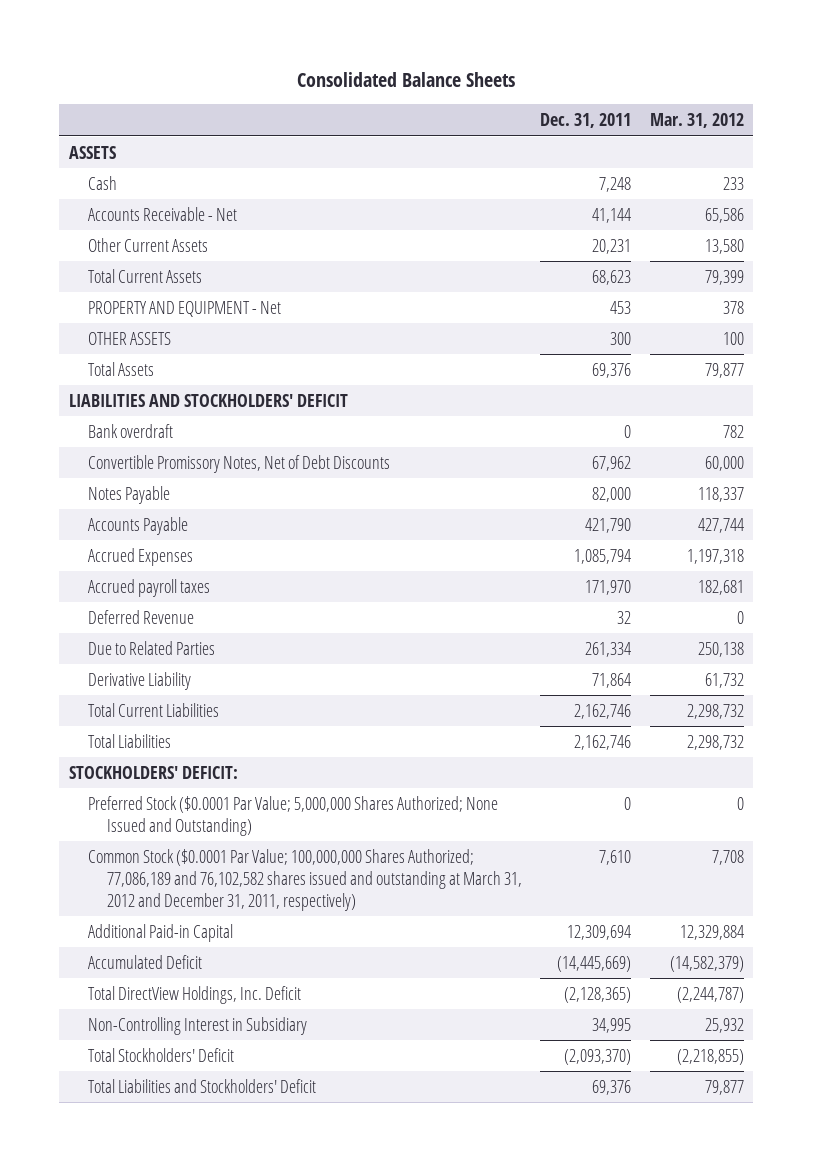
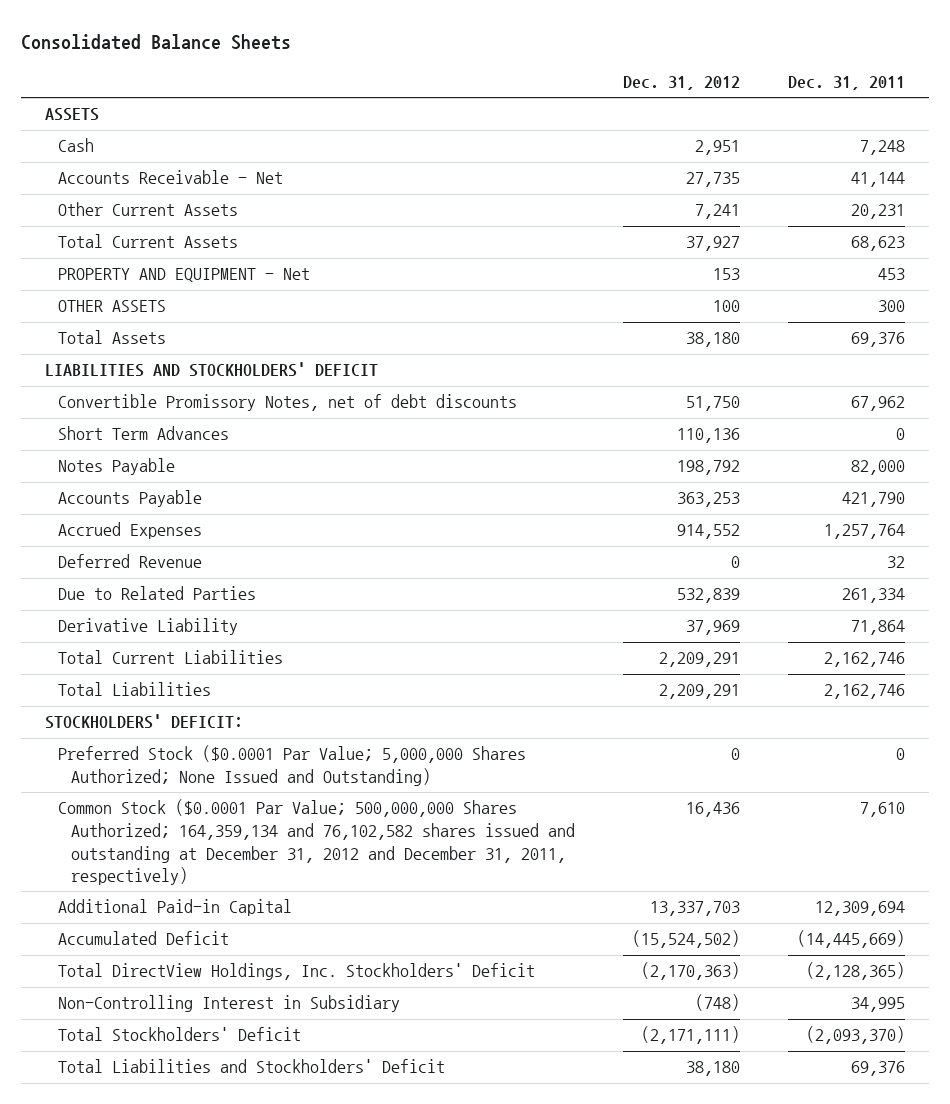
- | Dec. 31, 2011 | Mar. 31, 2012
+ | Dec. 31, 2012 | Dec. 31, 2011
- Bank overdraft | 0 | 782
- Convertible Promissory Notes, Net of Debt Discounts | 67,962 | 60,000
+ Convertible Promissory Notes, net of debt discounts | 51,750 | 67,962
+ Short Term Advances | 110,136 | 0
- Accrued Expenses | 1,085,794 | 1,197,318
- Accrued payroll taxes | 171,970 | 182,681
+ Accrued Expenses | 914,552 | 1,257,764
- Common Stock ($0.0001 Par Value; 100,000,000 Shares Authorized; 77,086,189 and 76,102,582 shares issued and outstanding at March 31, 2012 and December 31, 2011, respectively) | 7,610 | 7,708
+ Common Stock ($0.0001 Par Value; 500,000,000 Shares Authorized; 164,359,134 and 76,102,582 shares issued and outstanding at December 31, 2012 and December 31, 2011, respectively) | 16,436 | 7,610
- Total DirectView Holdings, Inc. Deficit | (2,128,365) | (2,244,787)
+ Total DirectView Holdings, Inc. Stockholders' Deficit | (2,170,363) | (2,128,365)

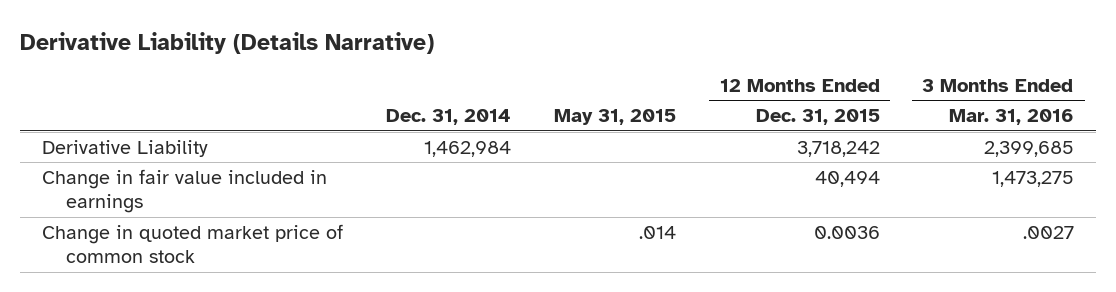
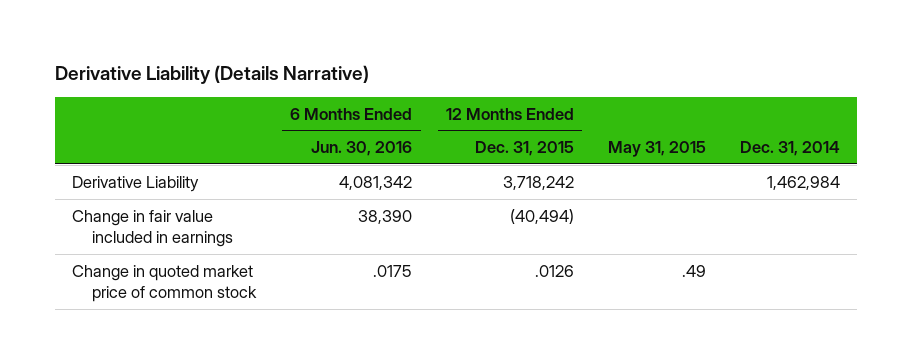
- | Dec. 31, 2014 | May 31, 2015 | 12 Months Ended Dec. 31, 2015 | 3 Months Ended Mar. 31, 2016
+ | 6 Months Ended Jun. 30, 2016 | 12 Months Ended Dec. 31, 2015 | May 31, 2015 | Dec. 31, 2014
- Change in fair value included in earnings | | | 40,494 | 1,473,275
- Change in quoted market price of common stock | | .014 | 0.0036 | .0027
+ Change in fair value included in earnings | 38,390 | (40,494) | |
+ Change in quoted market price of common stock | .0175 | .0126 | .49 |

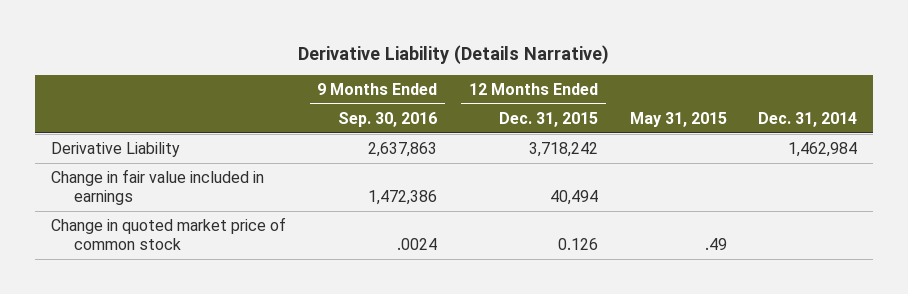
- | 6 Months Ended Jun. 30, 2016 | 12 Months Ended Dec. 31, 2015 | May 31, 2015 | Dec. 31, 2014
+ | 9 Months Ended Sep. 30, 2016 | 12 Months Ended Dec. 31, 2015 | May 31, 2015 | Dec. 31, 2014
- Change in fair value included in earnings | 38,390 | (40,494) | |
- Change in quoted market price of common stock | .0175 | .0126 | .49 |
+ Change in fair value included in earnings | 1,472,386 | 40,494 | |
+ Change in quoted market price of common stock | .0024 | 0.126 | .49 |

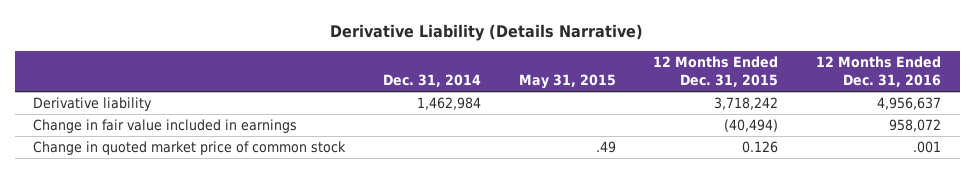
- | 9 Months Ended Sep. 30, 2016 | 12 Months Ended Dec. 31, 2015 | May 31, 2015 | Dec. 31, 2014
+ | Dec. 31, 2014 | May 31, 2015 | 12 Months Ended Dec. 31, 2015 | 12 Months Ended Dec. 31, 2016
- Derivative Liability | 2,637,863 | 3,718,242 | | 1,462,984
- Change in fair value included in earnings | 1,472,386 | 40,494 | |
+ Derivative liability | 1,462,984 | | 3,718,242 | 4,956,637
+ Change in fair value included in earnings | | | (40,494) | 958,072

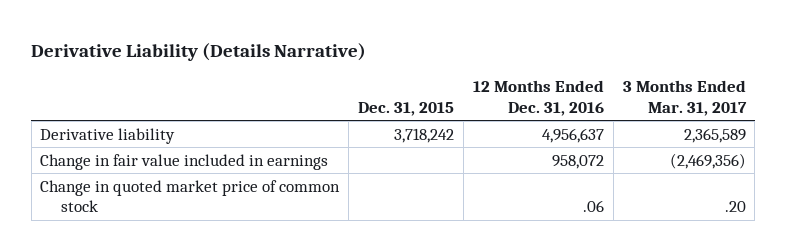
- | Dec. 31, 2014 | May 31, 2015 | 12 Months Ended Dec. 31, 2015 | 12 Months Ended Dec. 31, 2016
+ | Dec. 31, 2015 | 12 Months Ended Dec. 31, 2016 | 3 Months Ended Mar. 31, 2017
- Change in quoted market price of common stock | | .49 | 0.126 | .001
+ Change in quoted market price of common stock | | .06 | .20

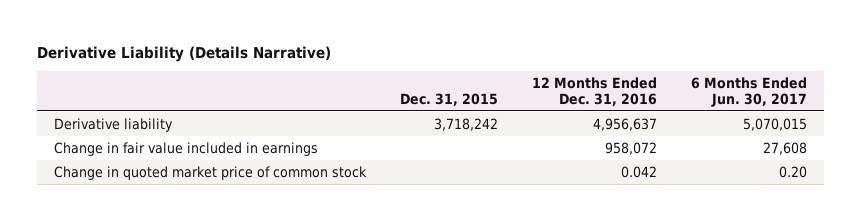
- | Dec. 31, 2015 | 12 Months Ended Dec. 31, 2016 | 3 Months Ended Mar. 31, 2017
+ | Dec. 31, 2015 | 12 Months Ended Dec. 31, 2016 | 6 Months Ended Jun. 30, 2017
- Change in quoted market price of common stock | | .06 | .20
+ Change in quoted market price of common stock | | 0.042 | 0.20

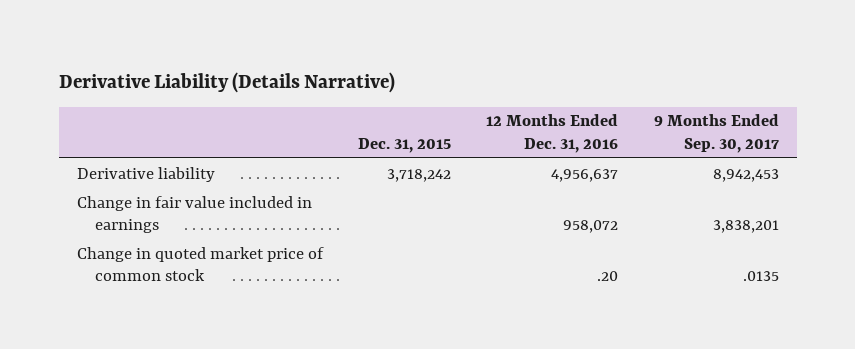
- | Dec. 31, 2015 | 12 Months Ended Dec. 31, 2016 | 6 Months Ended Jun. 30, 2017
+ | Dec. 31, 2015 | 12 Months Ended Dec. 31, 2016 | 9 Months Ended Sep. 30, 2017
- Change in quoted market price of common stock | | 0.042 | 0.20
+ Change in quoted market price of common stock | | .20 | .0135

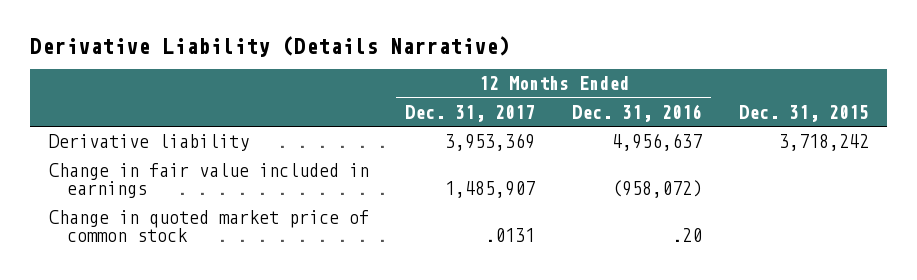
- | Dec. 31, 2015 | 12 Months Ended Dec. 31, 2016 | 9 Months Ended Sep. 30, 2017
+ | 12 Months Ended Dec. 31, 2017 | 12 Months Ended Dec. 31, 2016 | Dec. 31, 2015
- Change in fair value included in earnings | | 958,072 | 3,838,201
+ Change in fair value included in earnings | 1,485,907 | (958,072) |

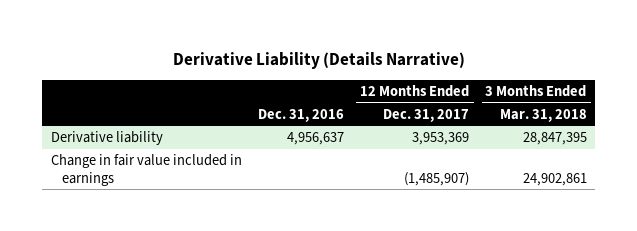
- | 12 Months Ended Dec. 31, 2017 | 12 Months Ended Dec. 31, 2016 | Dec. 31, 2015
+ | Dec. 31, 2016 | 12 Months Ended Dec. 31, 2017 | 3 Months Ended Mar. 31, 2018
- Change in fair value included in earnings | 1,485,907 | (958,072) |
- Change in quoted market price of common stock | .0131 | .20 |
+ Change in fair value included in earnings | | (1,485,907) | 24,902,861

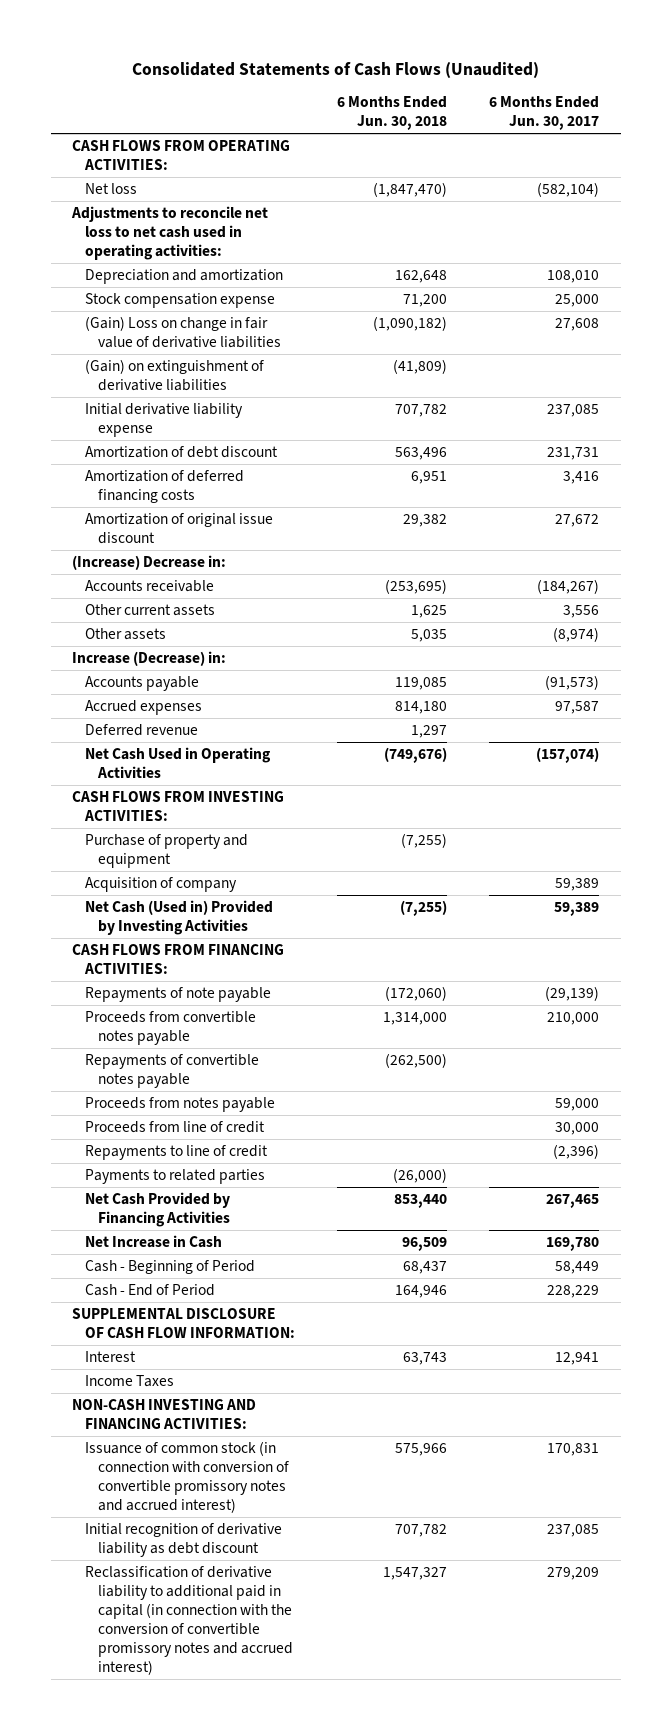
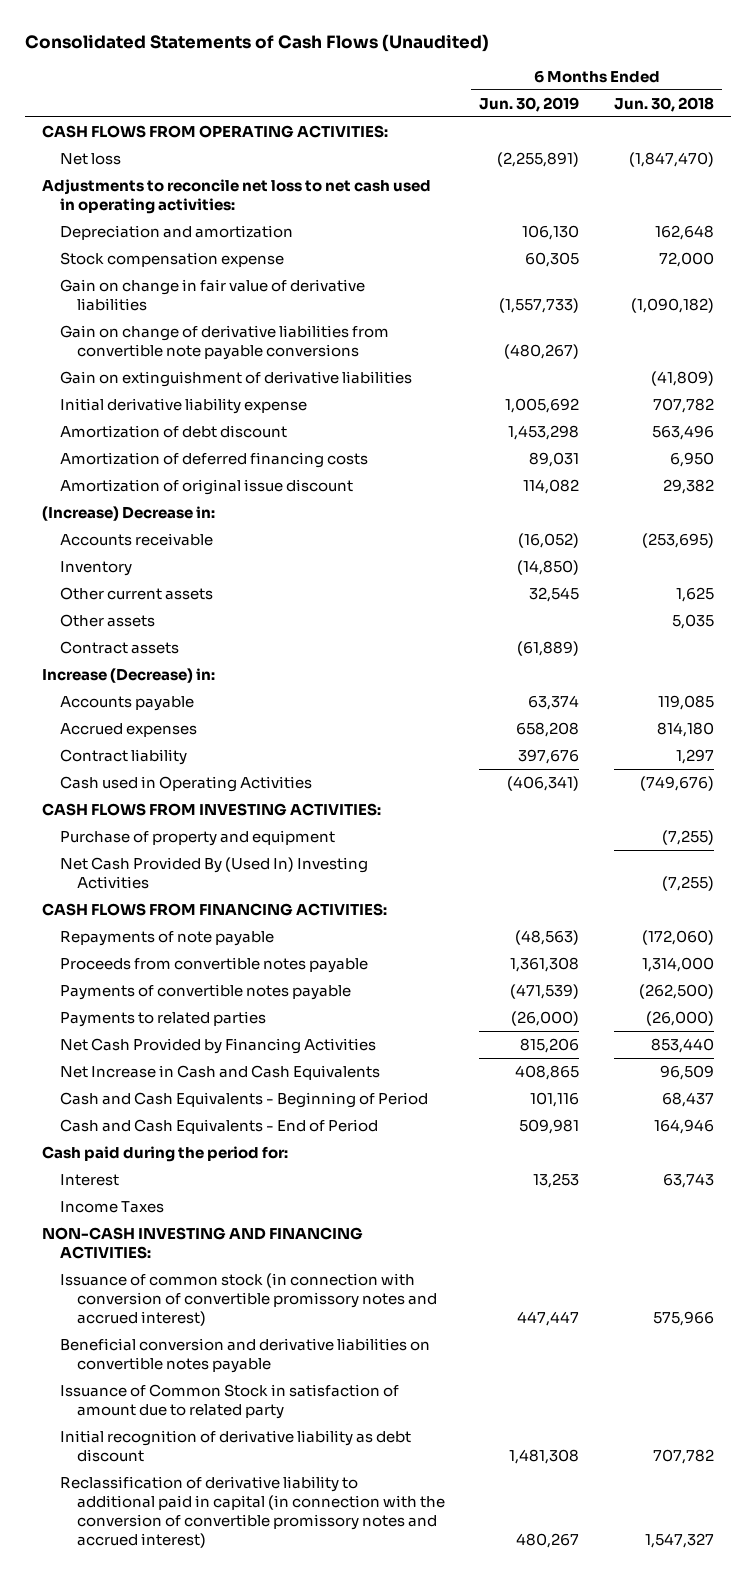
- | 6 Months Ended Jun. 30, 2018 | 6 Months Ended Jun. 30, 2017
+ | 6 Months Ended Jun. 30, 2019 | 6 Months Ended Jun. 30, 2018
- Stock compensation expense | 71,200 | 25,000
- (Gain) Loss on change in fair value of derivative liabilities | (1,090,182) | 27,608
- (Gain) on extinguishment of derivative liabilities | (41,809) |
+ Stock compensation expense | 60,305 | 72,000
+ Gain on change in fair value of derivative liabilities | (1,557,733) | (1,090,182)
+ Gain on change of derivative liabilities from convertible note payable conversions | (480,267) |
+ Gain on extinguishment of derivative liabilities | | (41,809)
- Amortization of deferred financing costs | 6,951 | 3,416
+ Amortization of deferred financing costs | 89,031 | 6,950
+ Inventory | (14,850) |
+ Contract assets | (61,889) |
- Deferred revenue | 1,297 |
- Net Cash Used in Operating Activities | (749,676) | (157,074)
+ Contract liability | 397,676 | 1,297
+ Cash used in Operating Activities | (406,341) | (749,676)
- Acquisition of company | | 59,389
- Net Cash (Used in) Provided by Investing Activities | (7,255) | 59,389
+ Net Cash Provided By (Used In) Investing Activities | | (7,255)
- Repayments of convertible notes payable | (262,500) |
- Proceeds from notes payable | | 59,000
- Proceeds from line of credit | | 30,000
- Repayments to line of credit | | (2,396)
+ Payments of convertible notes payable | (471,539) | (262,500)
- Net Increase in Cash | 96,509 | 169,780
- Cash - Beginning of Period | 68,437 | 58,449
- Cash - End of Period | 164,946 | 228,229
- SUPPLEMENTAL DISCLOSURE OF CASH FLOW INFORMATION:
+ Net Increase in Cash and Cash Equivalents | 408,865 | 96,509
+ Cash and Cash Equivalents - Beginning of Period | 101,116 | 68,437
+ Cash and Cash Equivalents - End of Period | 509,981 | 164,946
+ Cash paid during the period for:
+ Beneficial conversion and derivative liabilities on convertible notes payable
+ Issuance of Common Stock in satisfaction of amount due to related party

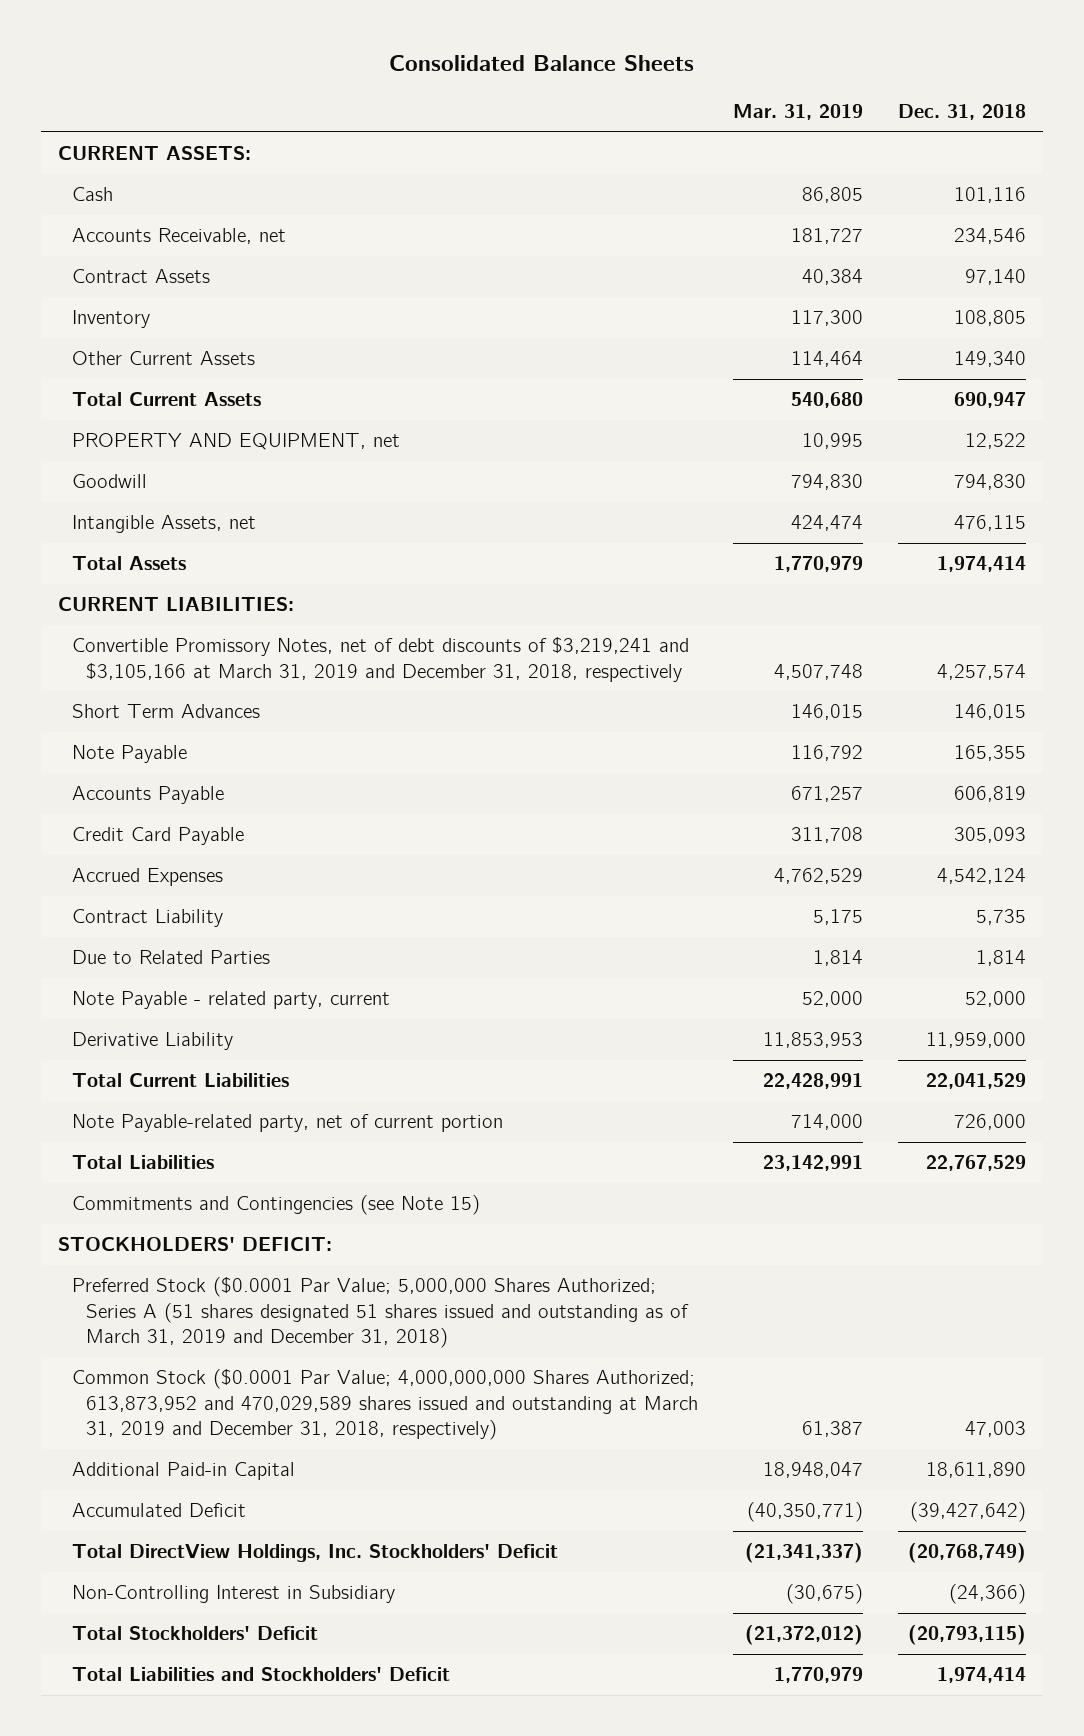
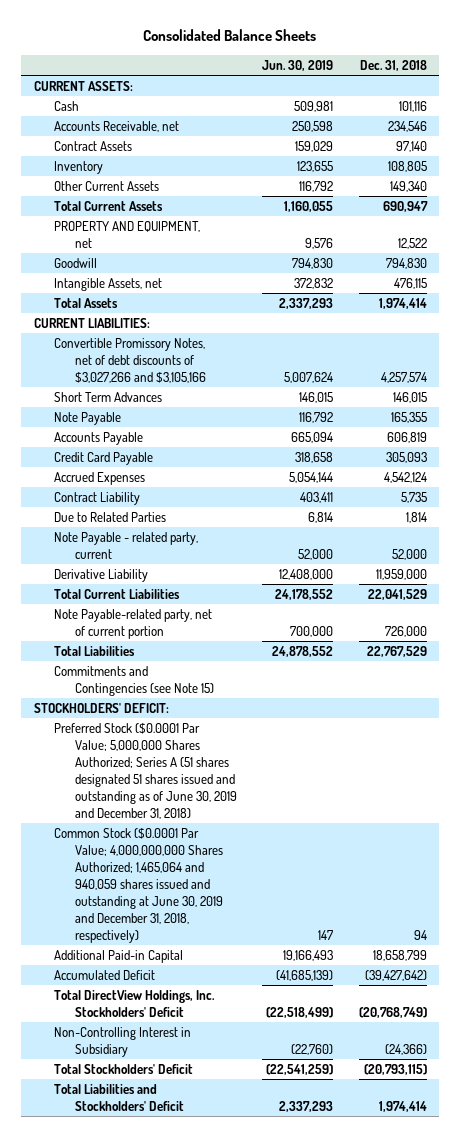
- | Mar. 31, 2019 | Dec. 31, 2018
+ | Jun. 30, 2019 | Dec. 31, 2018
- Convertible Promissory Notes, net of debt discounts of $3,219,241 and $3,105,166 at March 31, 2019 and December 31, 2018, respectively | 4,507,748 | 4,257,574
+ Convertible Promissory Notes, net of debt discounts of $3,027,266 and $3,105,166 | 5,007,624 | 4,257,574
- Preferred Stock ($0.0001 Par Value; 5,000,000 Shares Authorized; Series A (51 shares designated 51 shares issued and outstanding as of March 31, 2019 and December 31, 2018)
- Common Stock ($0.0001 Par Value; 4,000,000,000 Shares Authorized; 613,873,952 and 470,029,589 shares issued and outstanding at March 31, 2019 and December 31, 2018, respectively) | 61,387 | 47,003
- Additional Paid-in Capital | 18,948,047 | 18,611,890
+ Preferred Stock ($0.0001 Par Value; 5,000,000 Shares Authorized; Series A (51 shares designated 51 shares issued and outstanding as of June 30, 2019 and December 31, 2018)
+ Common Stock ($0.0001 Par Value; 4,000,000,000 Shares Authorized; 1,465,064 and 940,059 shares issued and outstanding at June 30, 2019 and December 31, 2018, respectively) | 147 | 94
+ Additional Paid-in Capital | 19,166,493 | 18,658,799

